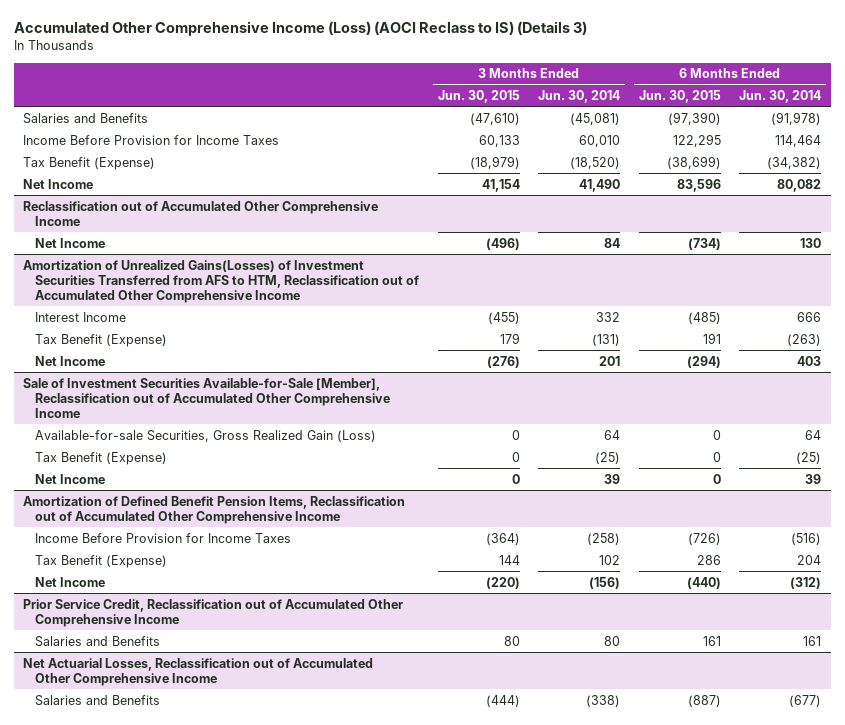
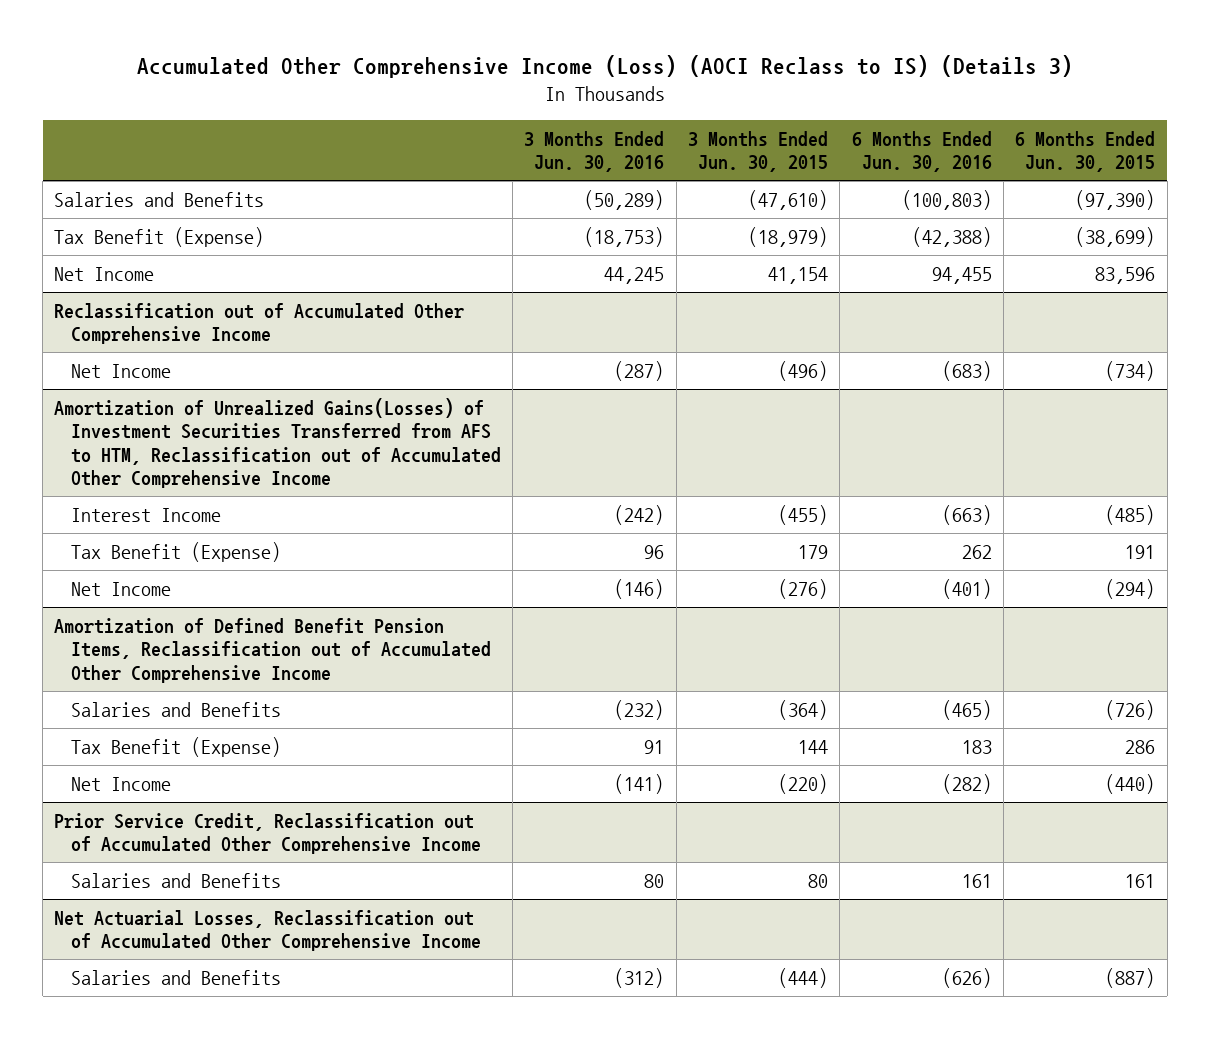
- | 3 Months Ended Jun. 30, 2015 | 3 Months Ended Jun. 30, 2014 | 6 Months Ended Jun. 30, 2015 | 6 Months Ended Jun. 30, 2014
+ | 3 Months Ended Jun. 30, 2016 | 3 Months Ended Jun. 30, 2015 | 6 Months Ended Jun. 30, 2016 | 6 Months Ended Jun. 30, 2015
- Income Before Provision for Income Taxes | 60,133 | 60,010 | 122,295 | 114,464
- Sale of Investment Securities Available-for-Sale [Member], Reclassification out of Accumulated Other Comprehensive Income
- Available-for-sale Securities, Gross Realized Gain (Loss) | 0 | 64 | 0 | 64
- Tax Benefit (Expense) | 0 | (25) | 0 | (25)
- Net Income | 0 | 39 | 0 | 39
@ Amortization of Defined Benefit Pension Items, Reclassification out of Accumulated Other Comprehensive Income
- Income Before Provision for Income Taxes | (364) | (258) | (726) | (516)
+ Salaries and Benefits | (232) | (364) | (465) | (726)

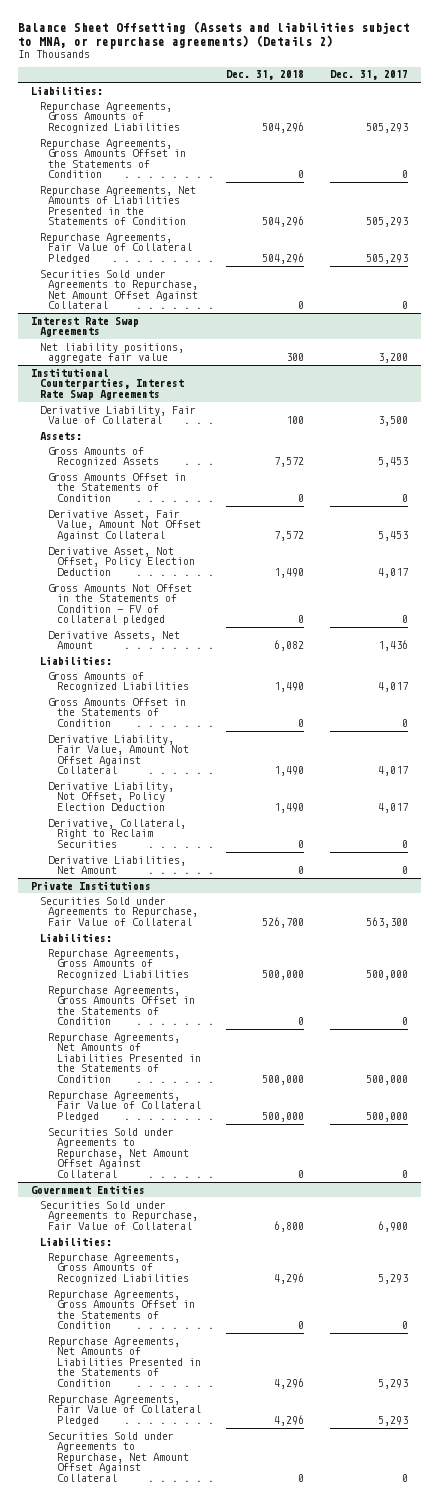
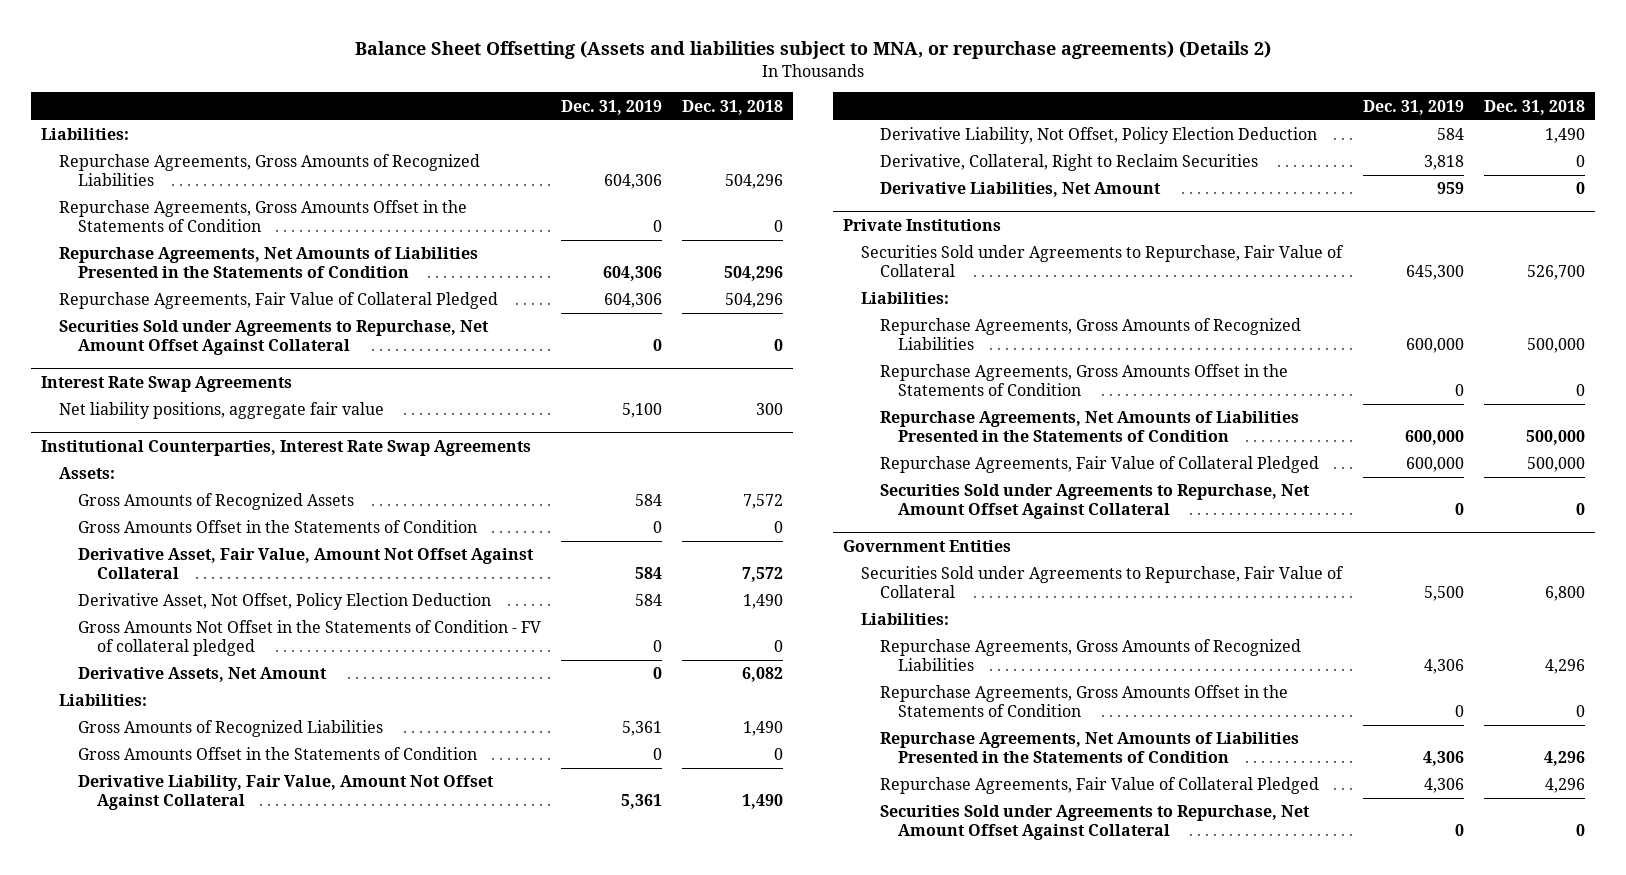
- | Dec. 31, 2018 | Dec. 31, 2017
+ | Dec. 31, 2019 | Dec. 31, 2018
@ Institutional Counterparties, Interest Rate Swap Agreements
- Derivative Liability, Fair Value of Collateral | 100 | 3,500

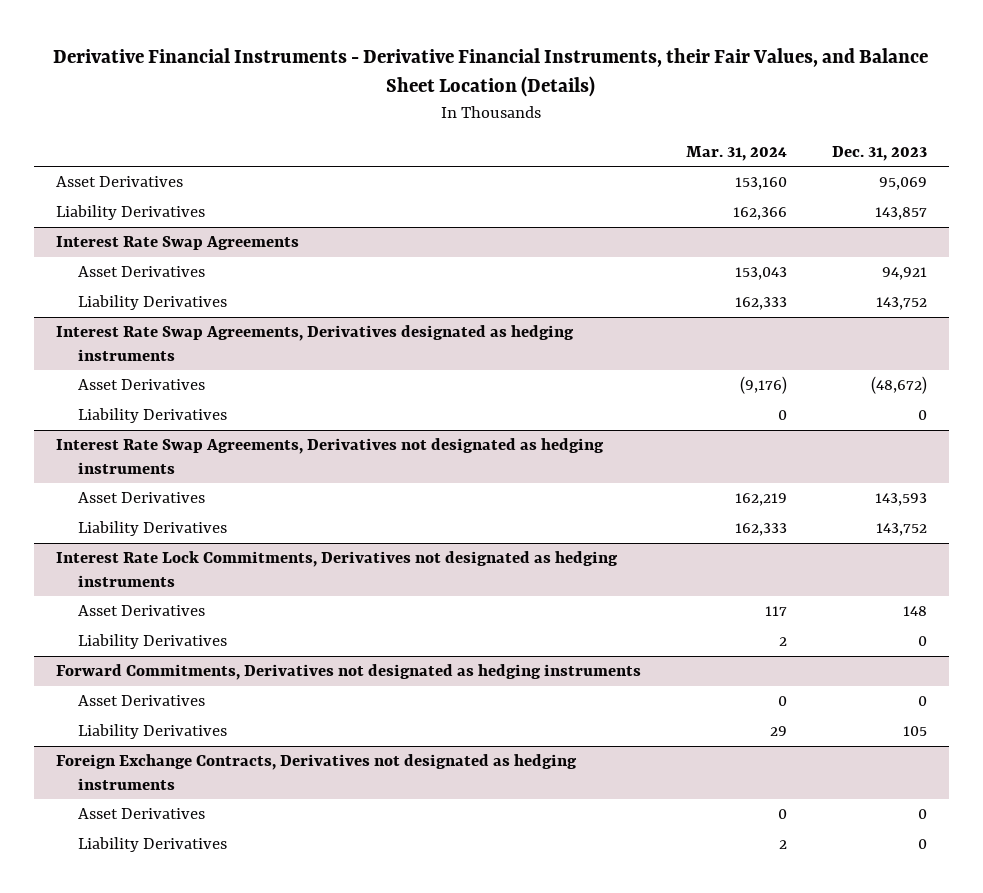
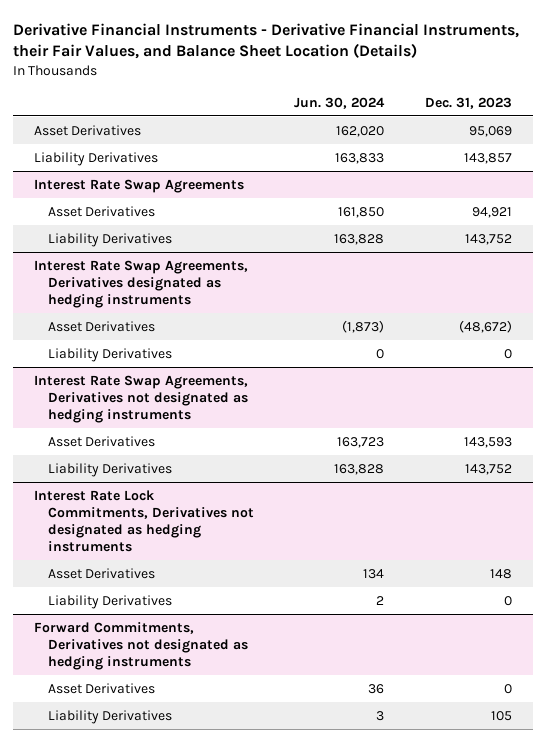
- | Mar. 31, 2024 | Dec. 31, 2023
+ | Jun. 30, 2024 | Dec. 31, 2023
- Foreign Exchange Contracts, Derivatives not designated as hedging instruments
- Asset Derivatives | 0 | 0
- Liability Derivatives | 2 | 0

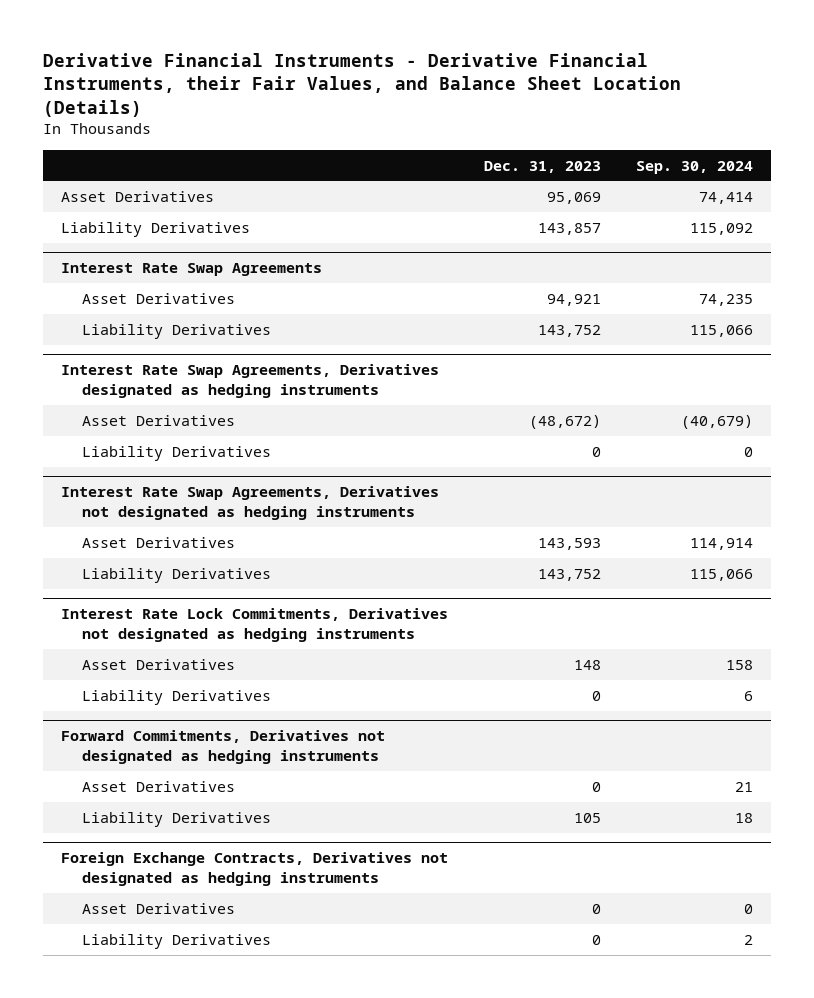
- | Jun. 30, 2024 | Dec. 31, 2023
+ | Dec. 31, 2023 | Sep. 30, 2024
+ Foreign Exchange Contracts, Derivatives not designated as hedging instruments
+ Asset Derivatives | 0 | 0
+ Liability Derivatives | 0 | 2

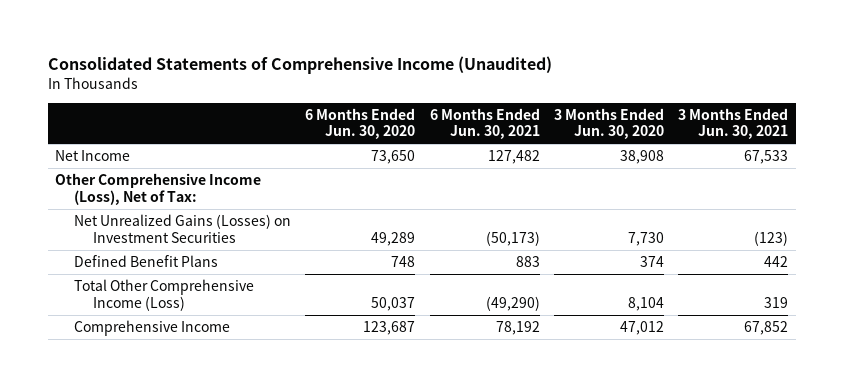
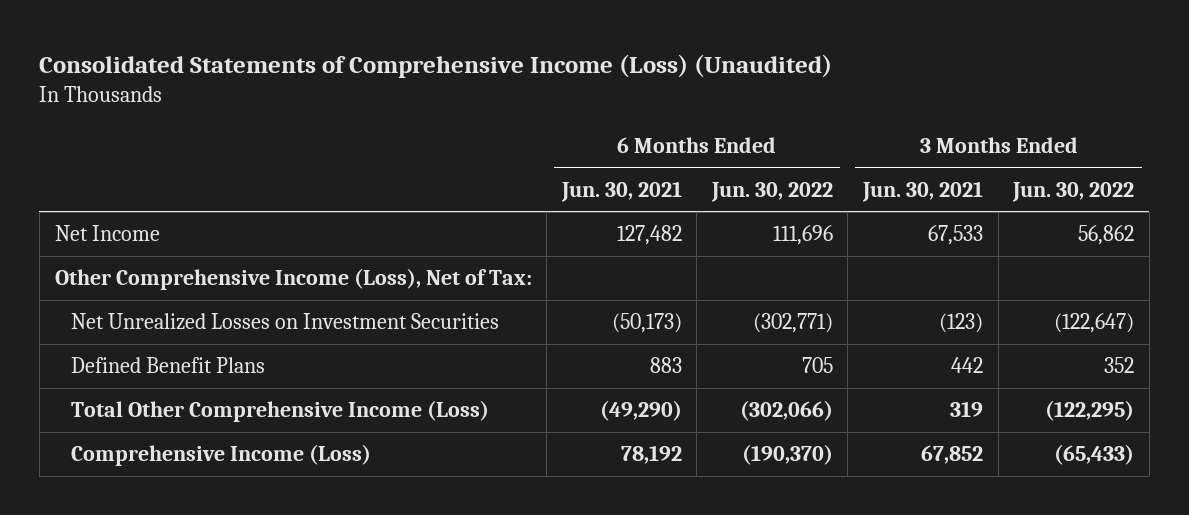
- Consolidated Statements of Comprehensive Income (Unaudited)
+ Consolidated Statements of Comprehensive Income (Loss) (Unaudited)
- | 6 Months Ended Jun. 30, 2020 | 6 Months Ended Jun. 30, 2021 | 3 Months Ended Jun. 30, 2020 | 3 Months Ended Jun. 30, 2021
+ | 6 Months Ended Jun. 30, 2021 | 6 Months Ended Jun. 30, 2022 | 3 Months Ended Jun. 30, 2021 | 3 Months Ended Jun. 30, 2022
- Net Unrealized Gains (Losses) on Investment Securities | 49,289 | (50,173) | 7,730 | (123)
+ Net Unrealized Losses on Investment Securities | (50,173) | (302,771) | (123) | (122,647)
- Comprehensive Income | 123,687 | 78,192 | 47,012 | 67,852
+ Comprehensive Income (Loss) | 78,192 | (190,370) | 67,852 | (65,433)

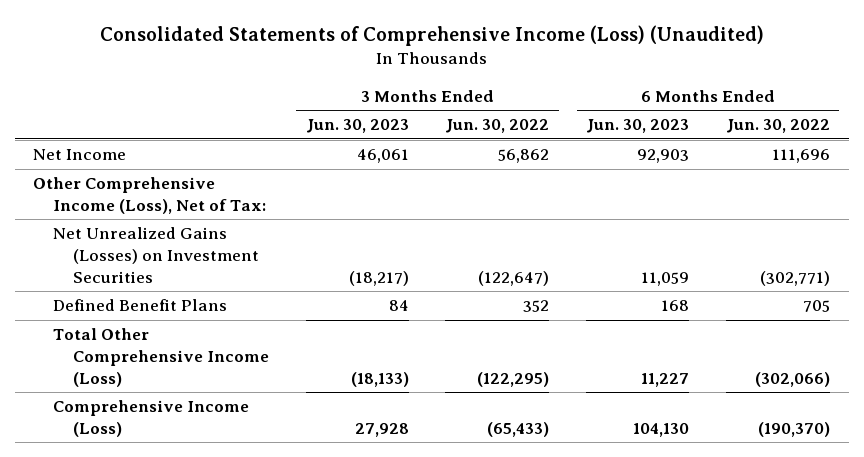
- | 6 Months Ended Jun. 30, 2021 | 6 Months Ended Jun. 30, 2022 | 3 Months Ended Jun. 30, 2021 | 3 Months Ended Jun. 30, 2022
+ | 3 Months Ended Jun. 30, 2023 | 3 Months Ended Jun. 30, 2022 | 6 Months Ended Jun. 30, 2023 | 6 Months Ended Jun. 30, 2022
- Net Unrealized Losses on Investment Securities | (50,173) | (302,771) | (123) | (122,647)
+ Net Unrealized Gains (Losses) on Investment Securities | (18,217) | (122,647) | 11,059 | (302,771)

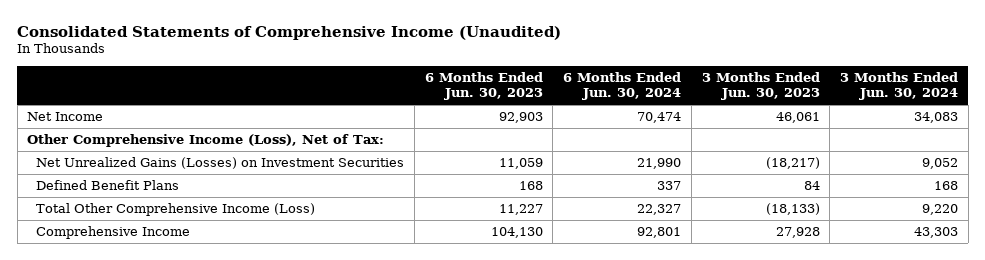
- Consolidated Statements of Comprehensive Income (Loss) (Unaudited)
+ Consolidated Statements of Comprehensive Income (Unaudited)
- | 3 Months Ended Jun. 30, 2023 | 3 Months Ended Jun. 30, 2022 | 6 Months Ended Jun. 30, 2023 | 6 Months Ended Jun. 30, 2022
+ | 6 Months Ended Jun. 30, 2023 | 6 Months Ended Jun. 30, 2024 | 3 Months Ended Jun. 30, 2023 | 3 Months Ended Jun. 30, 2024
- Comprehensive Income (Loss) | 27,928 | (65,433) | 104,130 | (190,370)
+ Comprehensive Income | 104,130 | 92,801 | 27,928 | 43,303

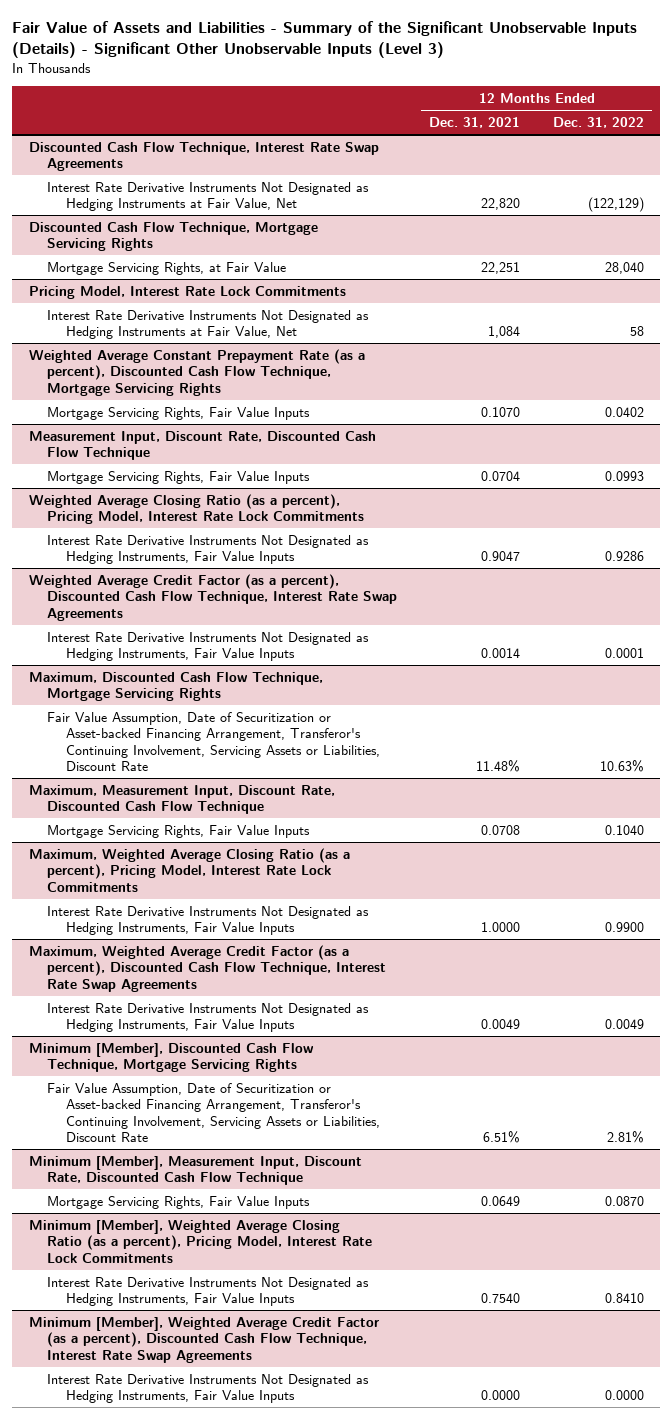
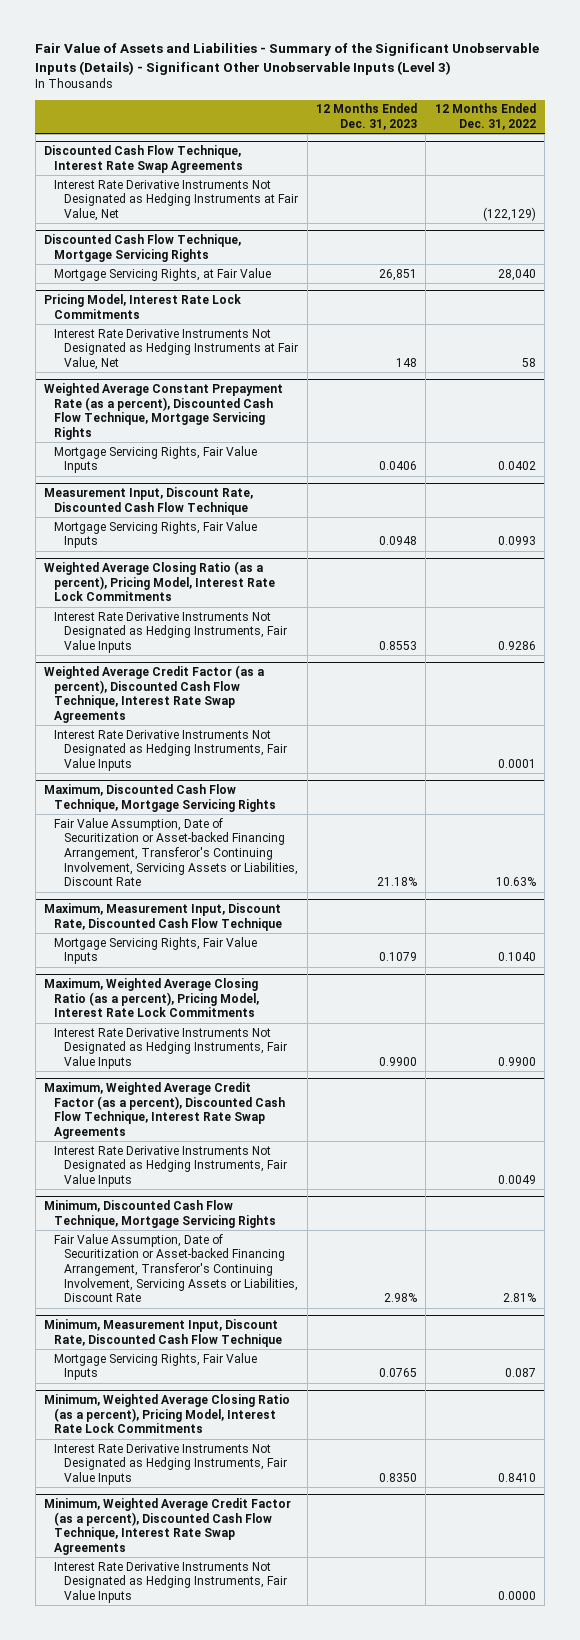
- | 12 Months Ended Dec. 31, 2021 | 12 Months Ended Dec. 31, 2022
+ | 12 Months Ended Dec. 31, 2023 | 12 Months Ended Dec. 31, 2022
- Minimum [Member], Discounted Cash Flow Technique, Mortgage Servicing Rights
+ Minimum, Discounted Cash Flow Technique, Mortgage Servicing Rights
- Minimum [Member], Measurement Input, Discount Rate, Discounted Cash Flow Technique
- Mortgage Servicing Rights, Fair Value Inputs | 0.0649 | 0.0870
- Minimum [Member], Weighted Average Closing Ratio (as a percent), Pricing Model, Interest Rate Lock Commitments
+ Minimum, Measurement Input, Discount Rate, Discounted Cash Flow Technique
+ Mortgage Servicing Rights, Fair Value Inputs | 0.0765 | 0.087
+ Minimum, Weighted Average Closing Ratio (as a percent), Pricing Model, Interest Rate Lock Commitments
- Minimum [Member], Weighted Average Credit Factor (as a percent), Discounted Cash Flow Technique, Interest Rate Swap Agreements
+ Minimum, Weighted Average Credit Factor (as a percent), Discounted Cash Flow Technique, Interest Rate Swap Agreements

